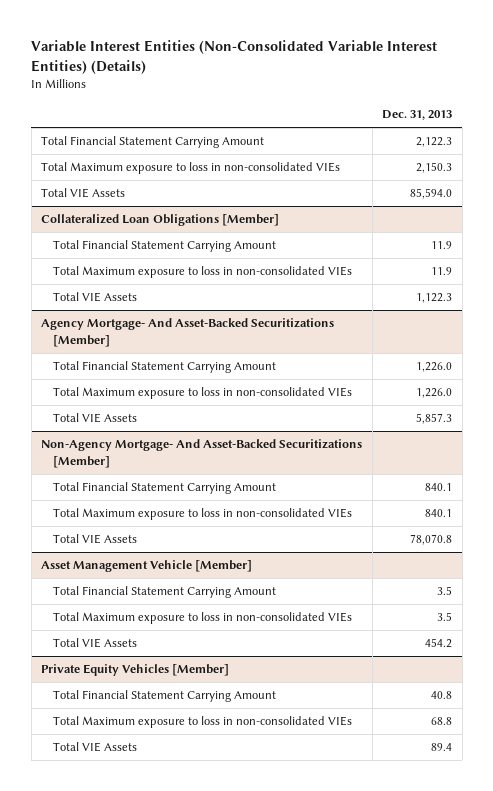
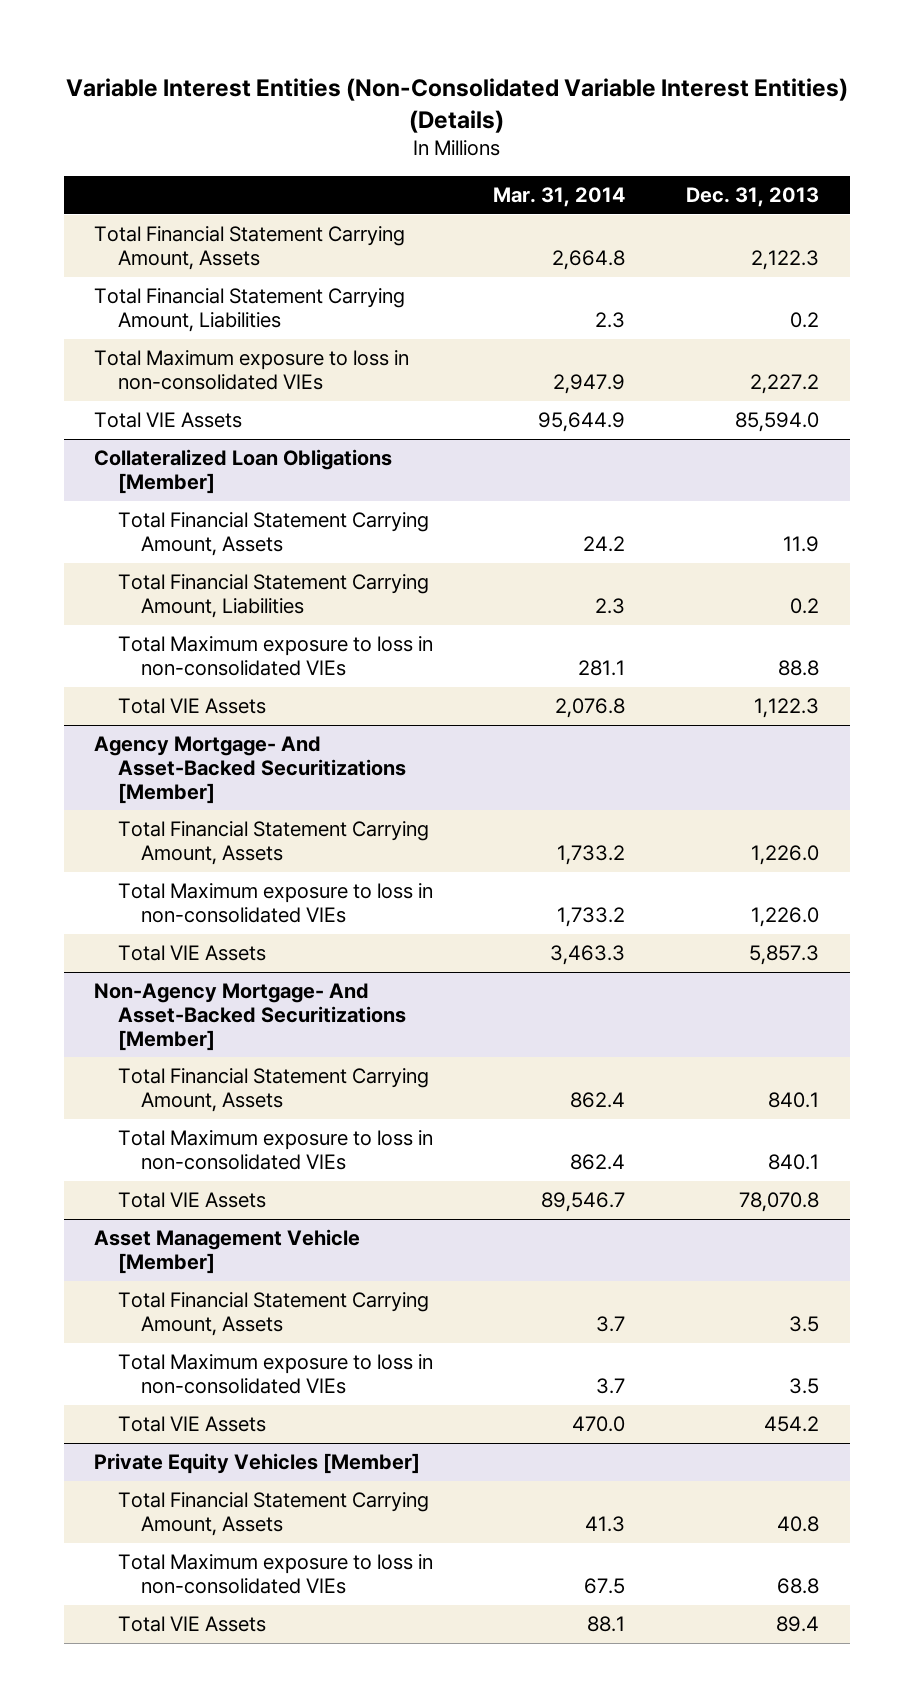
- | Dec. 31, 2013
+ | Mar. 31, 2014 | Dec. 31, 2013
- Total Financial Statement Carrying Amount | 2,122.3
- Total Maximum exposure to loss in non-consolidated VIEs | 2,150.3
+ Total Financial Statement Carrying Amount, Assets | 2,664.8 | 2,122.3
+ Total Financial Statement Carrying Amount, Liabilities | 2.3 | 0.2
+ Total Maximum exposure to loss in non-consolidated VIEs | 2,947.9 | 2,227.2
@ Collateralized Loan Obligations [Member]
- Total Financial Statement Carrying Amount | 11.9
- Total Maximum exposure to loss in non-consolidated VIEs | 11.9
+ Total Financial Statement Carrying Amount, Assets | 24.2 | 11.9
+ Total Financial Statement Carrying Amount, Liabilities | 2.3 | 0.2
+ Total Maximum exposure to loss in non-consolidated VIEs | 281.1 | 88.8
@ Agency Mortgage- And Asset-Backed Securitizations [Member]
- Total Financial Statement Carrying Amount | 1,226.0
+ Total Financial Statement Carrying Amount, Assets | 1,733.2 | 1,226.0
@ Non-Agency Mortgage- And Asset-Backed Securitizations [Member]
- Total Financial Statement Carrying Amount | 840.1
+ Total Financial Statement Carrying Amount, Assets | 862.4 | 840.1
@ Asset Management Vehicle [Member]
- Total Financial Statement Carrying Amount | 3.5
+ Total Financial Statement Carrying Amount, Assets | 3.7 | 3.5
@ Private Equity Vehicles [Member]
- Total Financial Statement Carrying Amount | 40.8
+ Total Financial Statement Carrying Amount, Assets | 41.3 | 40.8

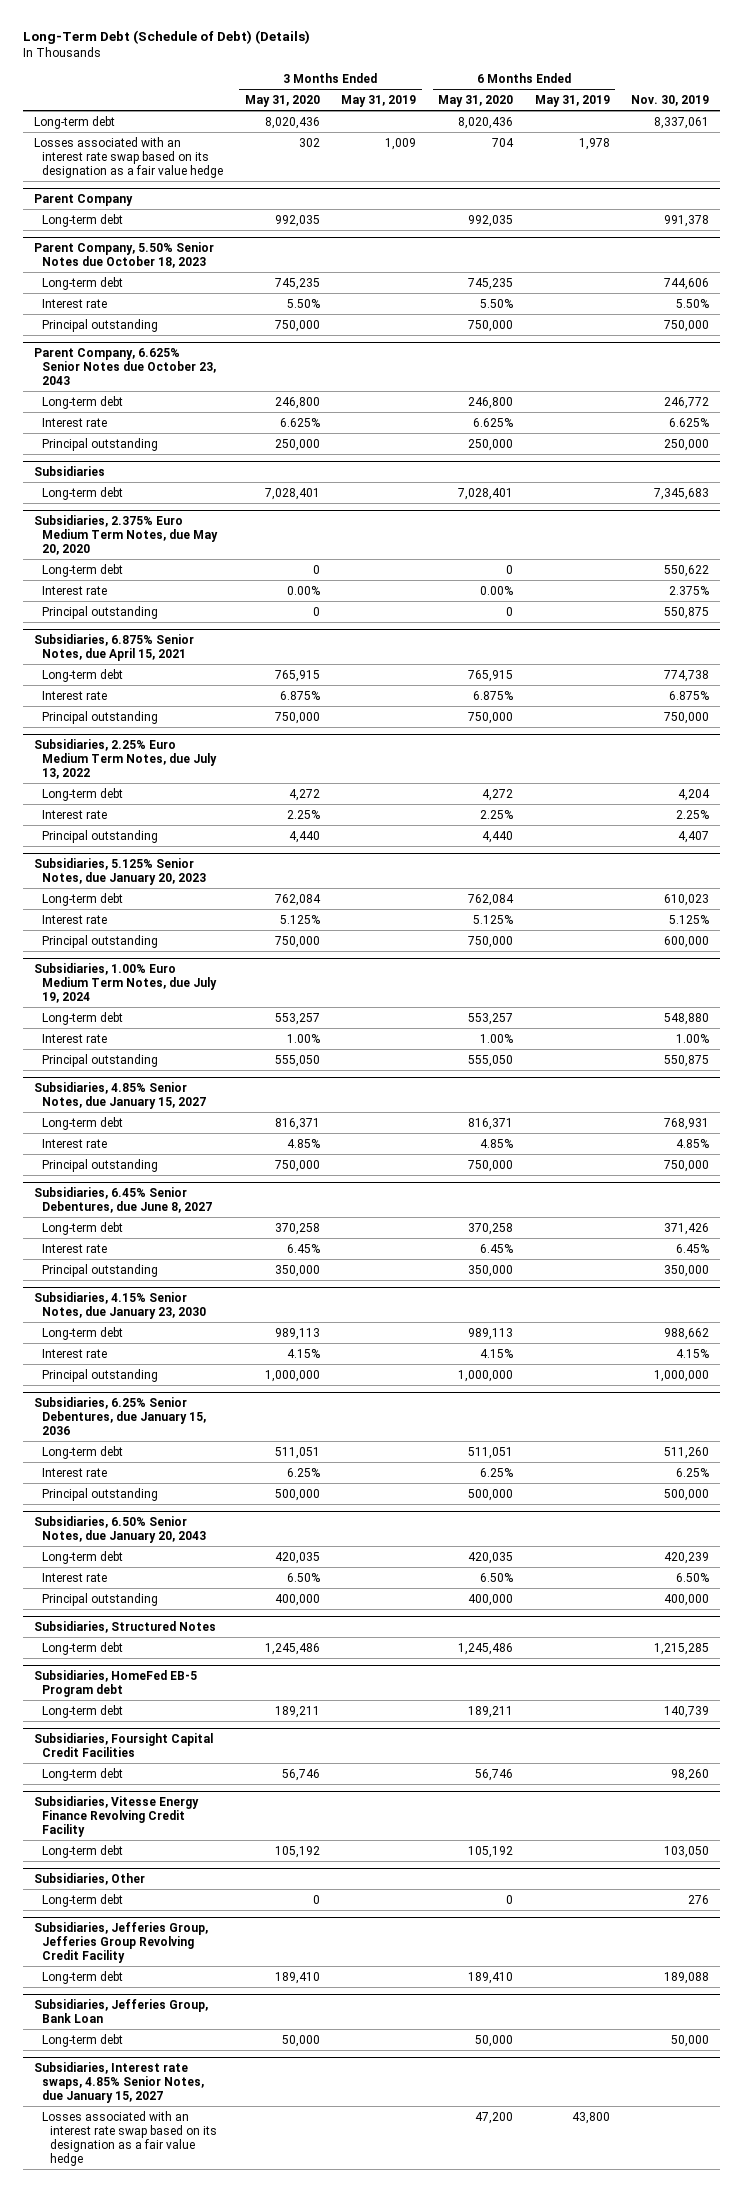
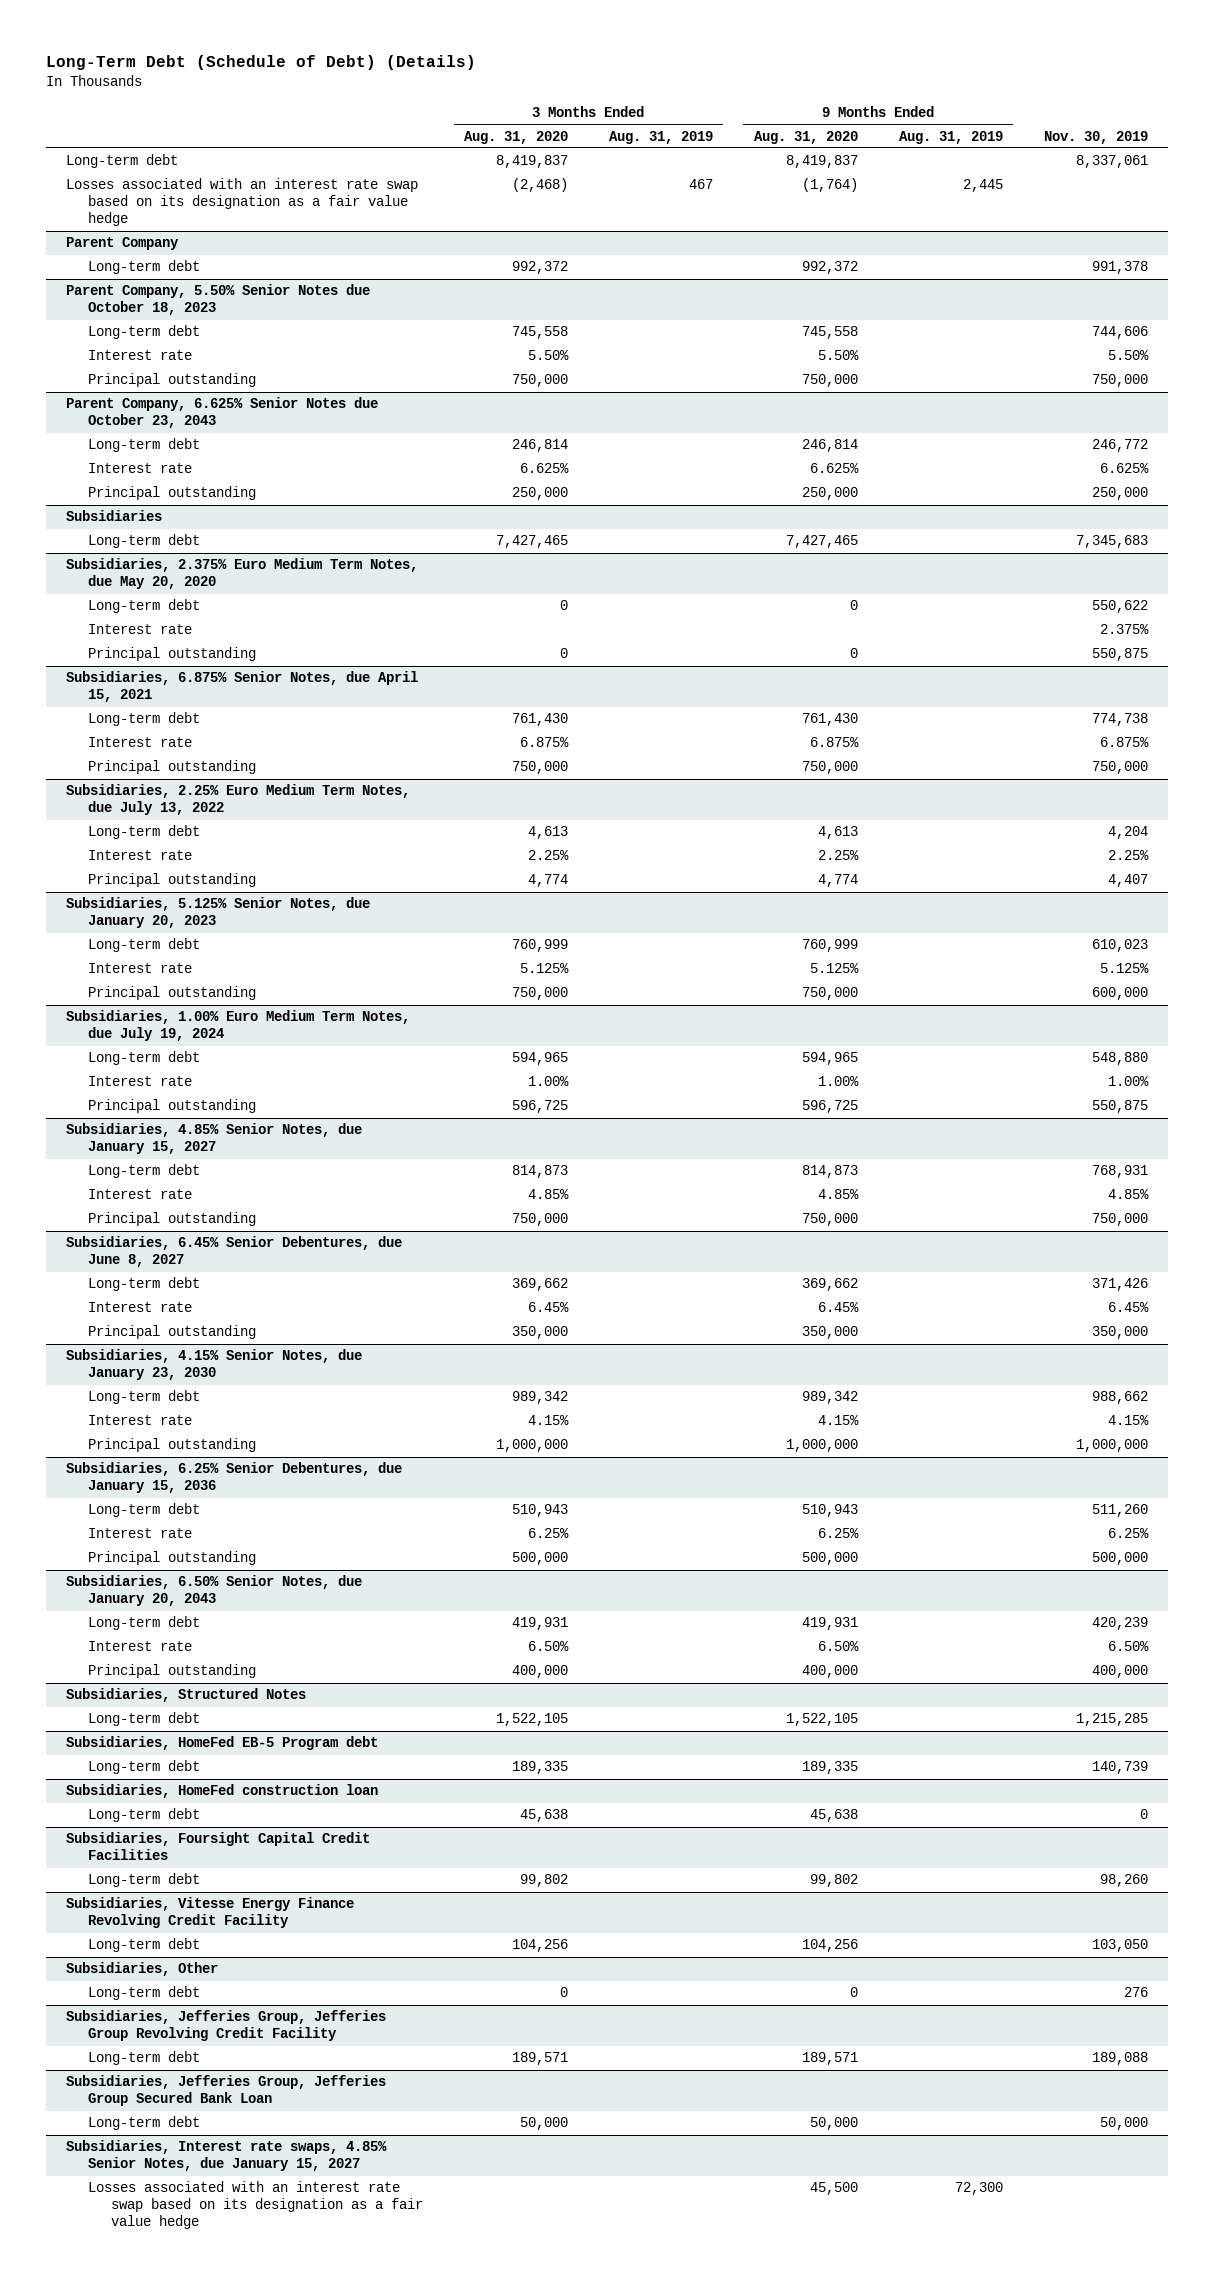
- | 3 Months Ended May 31, 2020 | 3 Months Ended May 31, 2019 | 6 Months Ended May 31, 2020 | 6 Months Ended May 31, 2019 | Nov. 30, 2019
+ | 3 Months Ended Aug. 31, 2020 | 3 Months Ended Aug. 31, 2019 | 9 Months Ended Aug. 31, 2020 | 9 Months Ended Aug. 31, 2019 | Nov. 30, 2019
+ Subsidiaries, HomeFed construction loan
+ Long-term debt | 45,638 | | 45,638 | | 0
- Subsidiaries, Jefferies Group, Bank Loan
+ Subsidiaries, Jefferies Group, Jefferies Group Secured Bank Loan

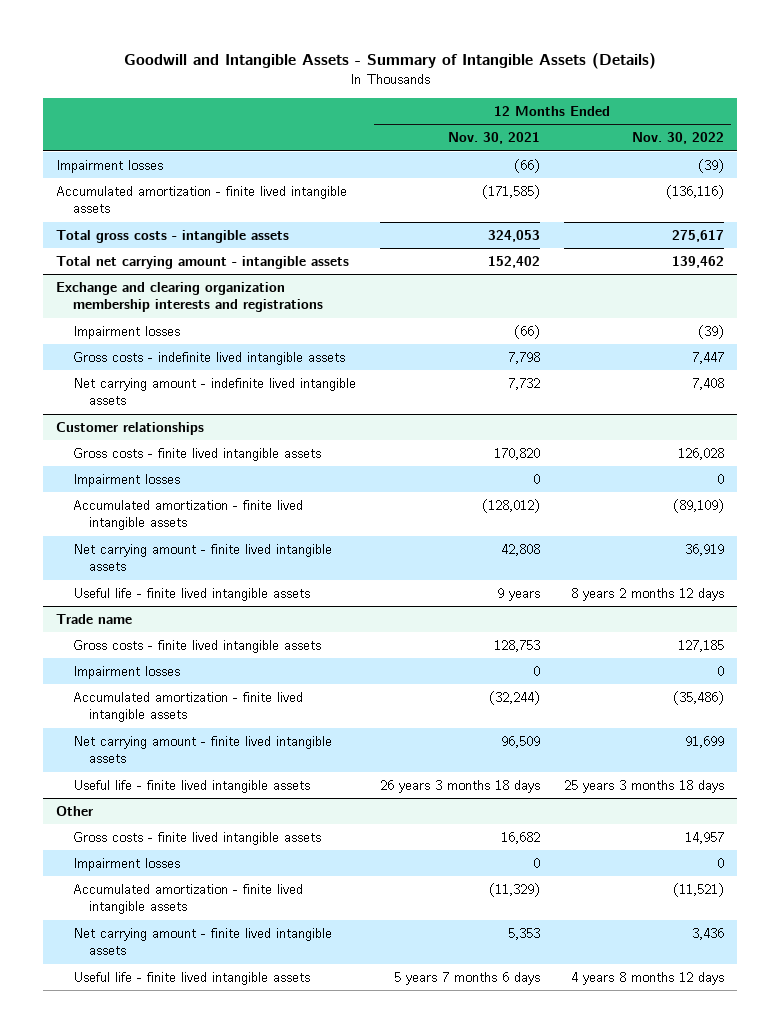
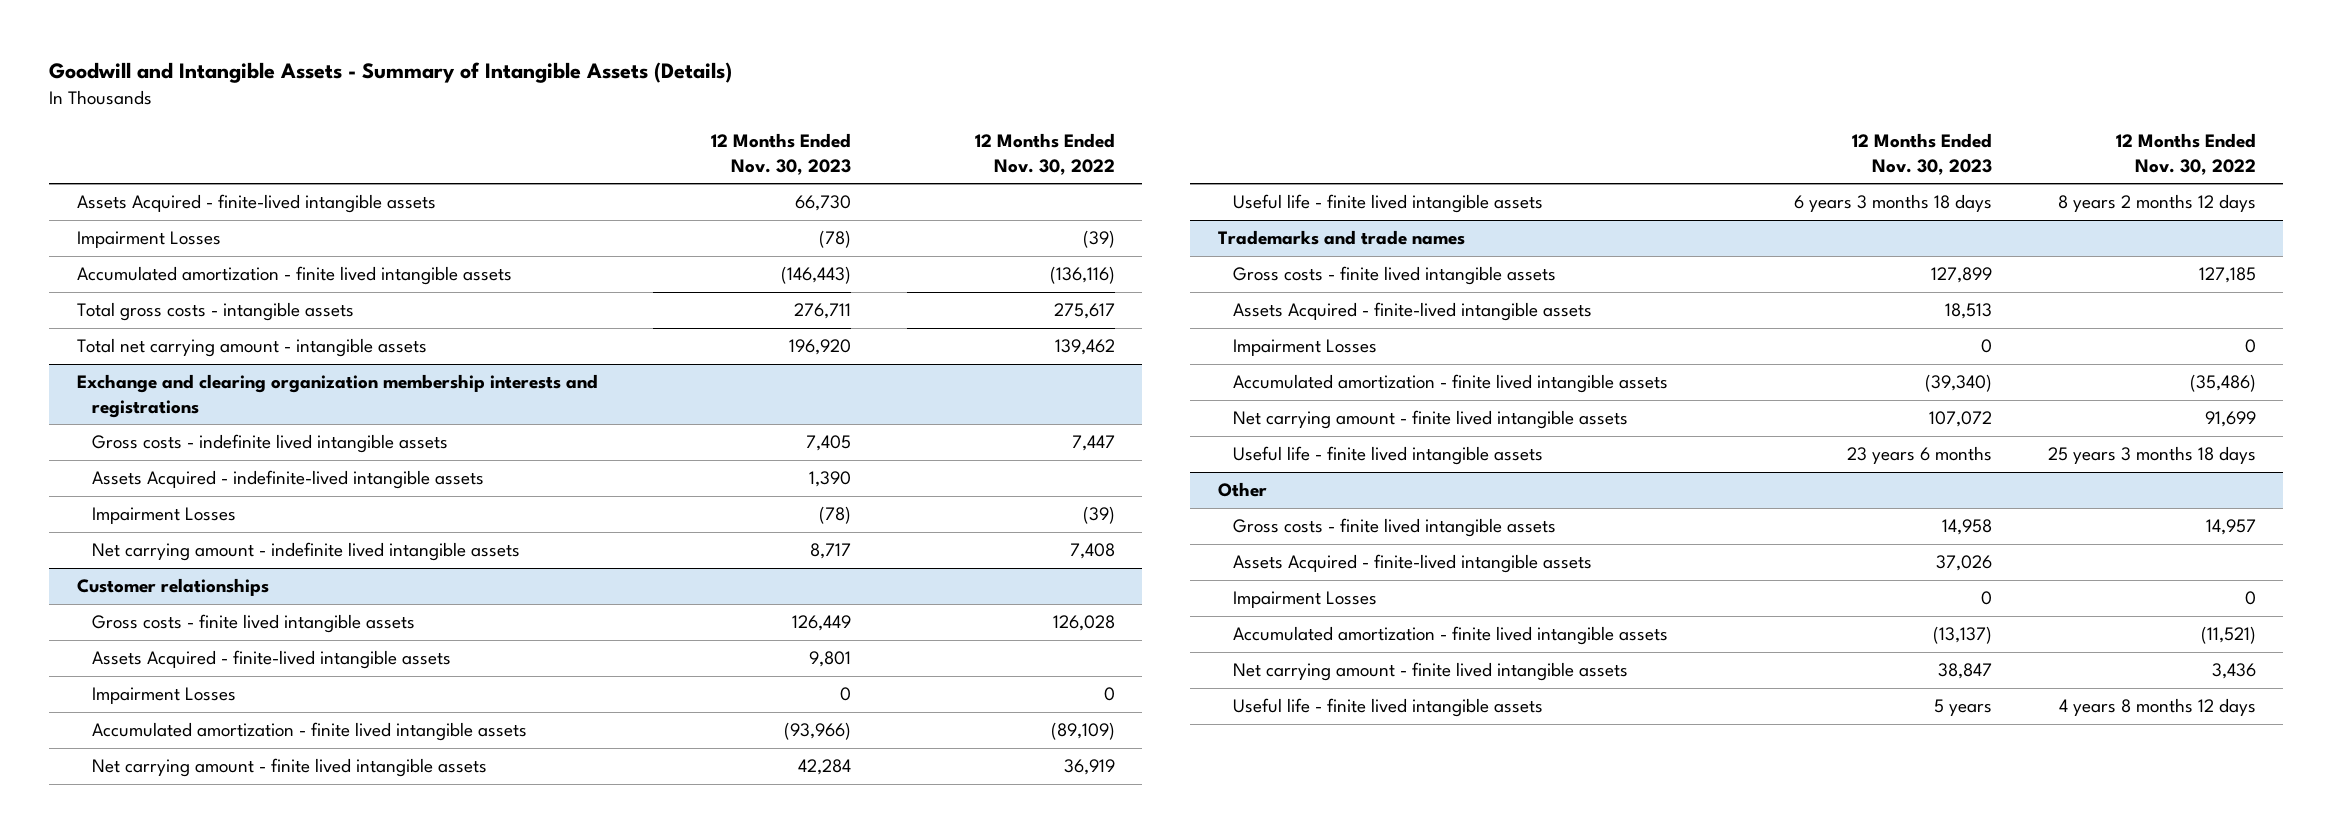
- | 12 Months Ended Nov. 30, 2021 | 12 Months Ended Nov. 30, 2022
+ | 12 Months Ended Nov. 30, 2023 | 12 Months Ended Nov. 30, 2022
- Impairment losses | (66) | (39)
+ Assets Acquired - finite-lived intangible assets | 66,730 |
+ Impairment Losses | (78) | (39)
@ Exchange and clearing organization membership interests and registrations
- Impairment losses | (66) | (39)
+ Assets Acquired - indefinite-lived intangible assets | 1,390 |
+ Impairment Losses | (78) | (39)
@ Customer relationships
- Impairment losses | 0 | 0
+ Assets Acquired - finite-lived intangible assets | 9,801 |
+ Impairment Losses | 0 | 0
- Trade name
+ Trademarks and trade names
- Impairment losses | 0 | 0
+ Assets Acquired - finite-lived intangible assets | 18,513 |
+ Impairment Losses | 0 | 0
@ Other
- Impairment losses | 0 | 0
+ Assets Acquired - finite-lived intangible assets | 37,026 |
+ Impairment Losses | 0 | 0

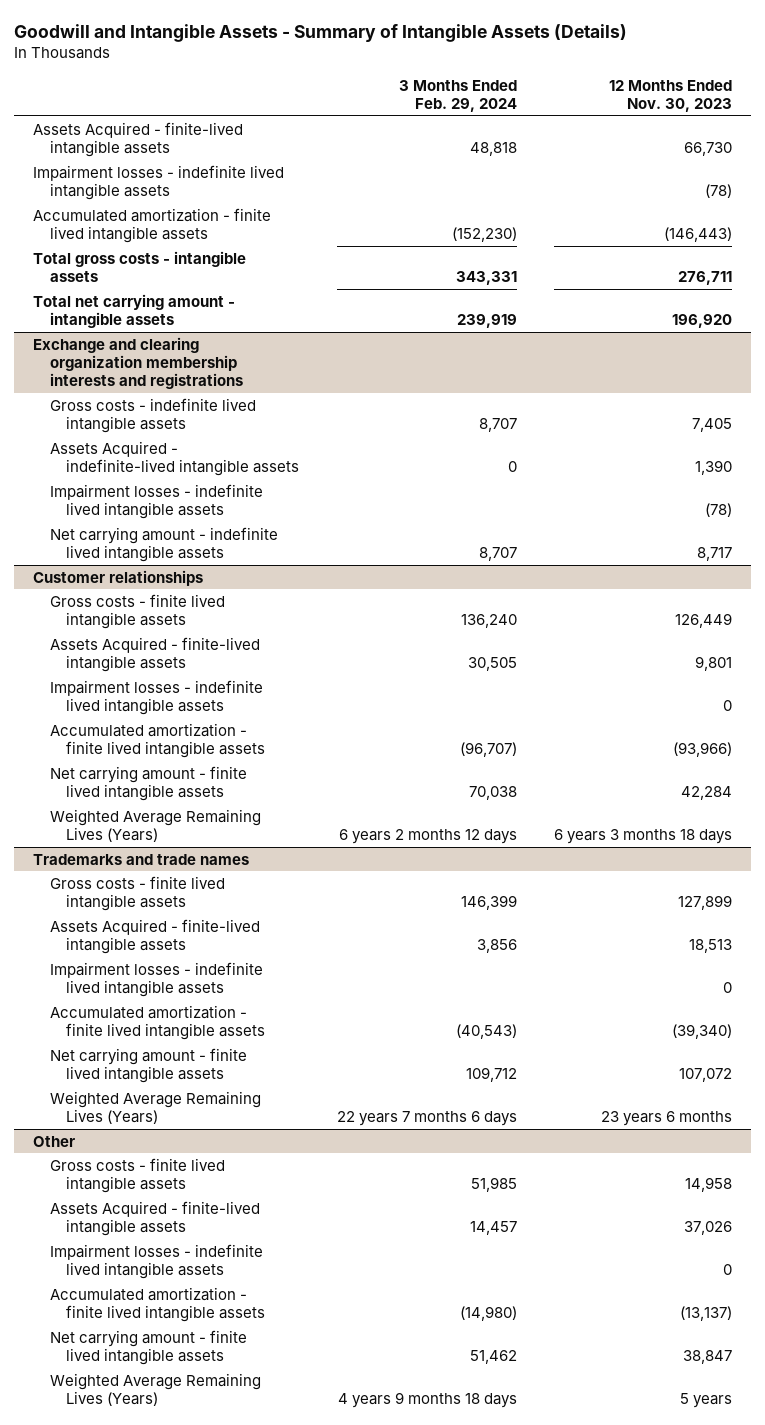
- | 12 Months Ended Nov. 30, 2023 | 12 Months Ended Nov. 30, 2022
+ | 3 Months Ended Feb. 29, 2024 | 12 Months Ended Nov. 30, 2023
- Impairment Losses | (78) | (39)
+ Impairment losses - indefinite lived intangible assets | | (78)
@ Exchange and clearing organization membership interests and registrations
- Impairment Losses | (78) | (39)
+ Impairment losses - indefinite lived intangible assets | | (78)
@ Customer relationships
- Impairment Losses | 0 | 0
+ Impairment losses - indefinite lived intangible assets | | 0
- Useful life - finite lived intangible assets | 6 years 3 months 18 days | 8 years 2 months 12 days
+ Weighted Average Remaining Lives (Years) | 6 years 2 months 12 days | 6 years 3 months 18 days
@ Trademarks and trade names
- Impairment Losses | 0 | 0
+ Impairment losses - indefinite lived intangible assets | | 0
- Useful life - finite lived intangible assets | 23 years 6 months | 25 years 3 months 18 days
+ Weighted Average Remaining Lives (Years) | 22 years 7 months 6 days | 23 years 6 months
@ Other
- Impairment Losses | 0 | 0
+ Impairment losses - indefinite lived intangible assets | | 0
- Useful life - finite lived intangible assets | 5 years | 4 years 8 months 12 days
+ Weighted Average Remaining Lives (Years) | 4 years 9 months 18 days | 5 years

